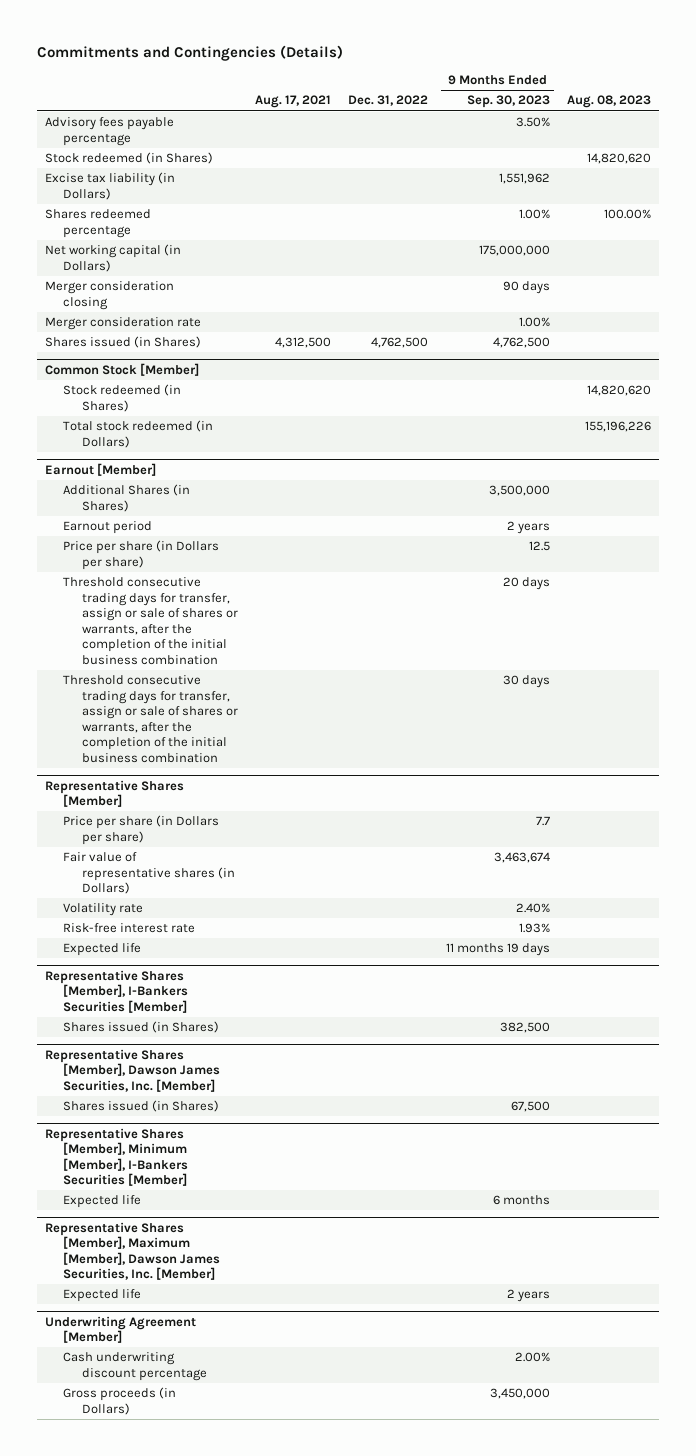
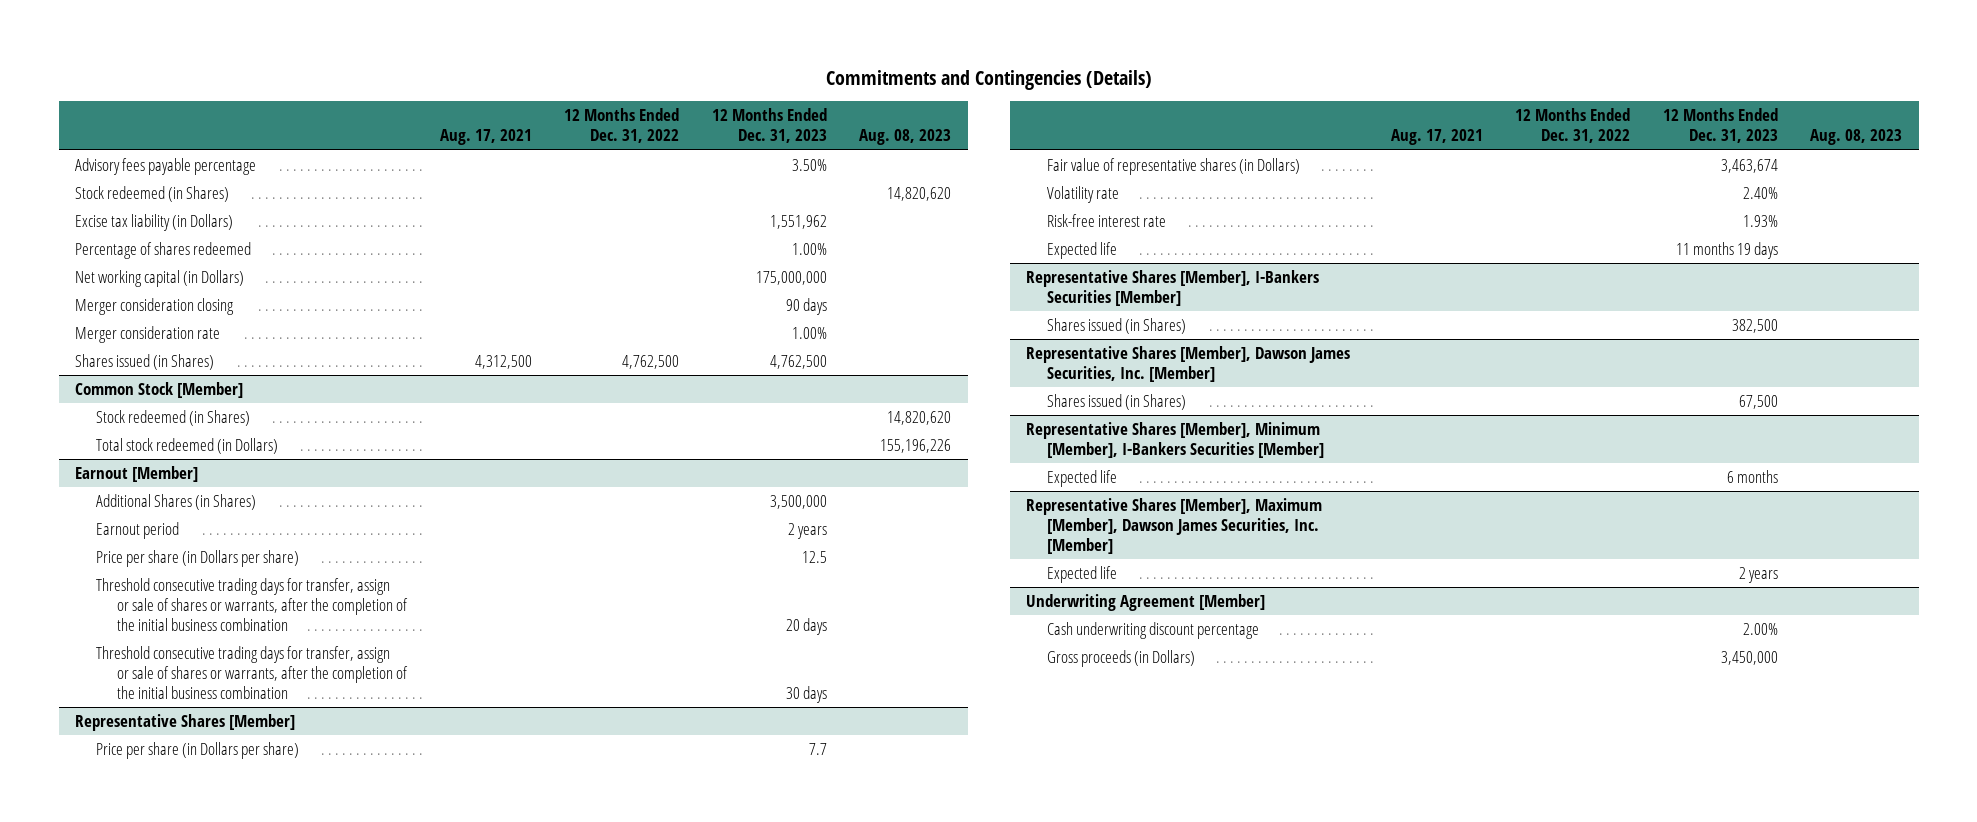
- | Aug. 17, 2021 | Dec. 31, 2022 | 9 Months Ended Sep. 30, 2023 | Aug. 08, 2023
+ | Aug. 17, 2021 | 12 Months Ended Dec. 31, 2022 | 12 Months Ended Dec. 31, 2023 | Aug. 08, 2023
- Shares redeemed percentage | | | 1.00% | 100.00%
+ Percentage of shares redeemed | | | 1.00% |

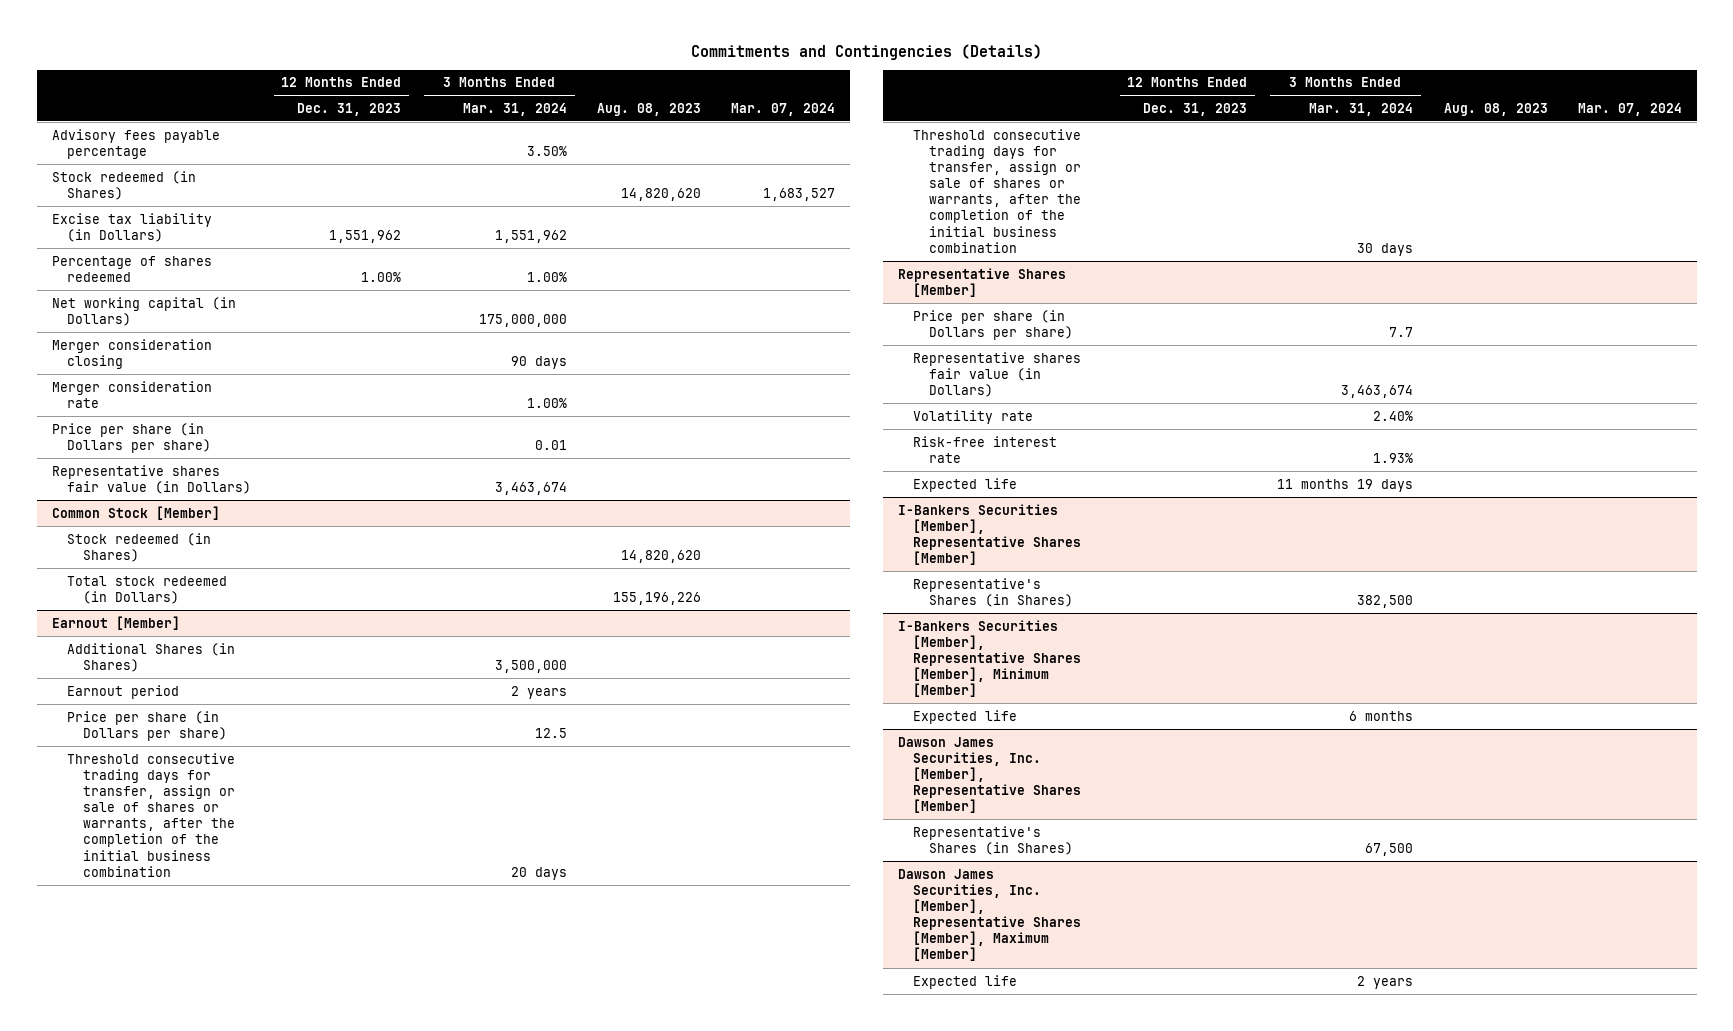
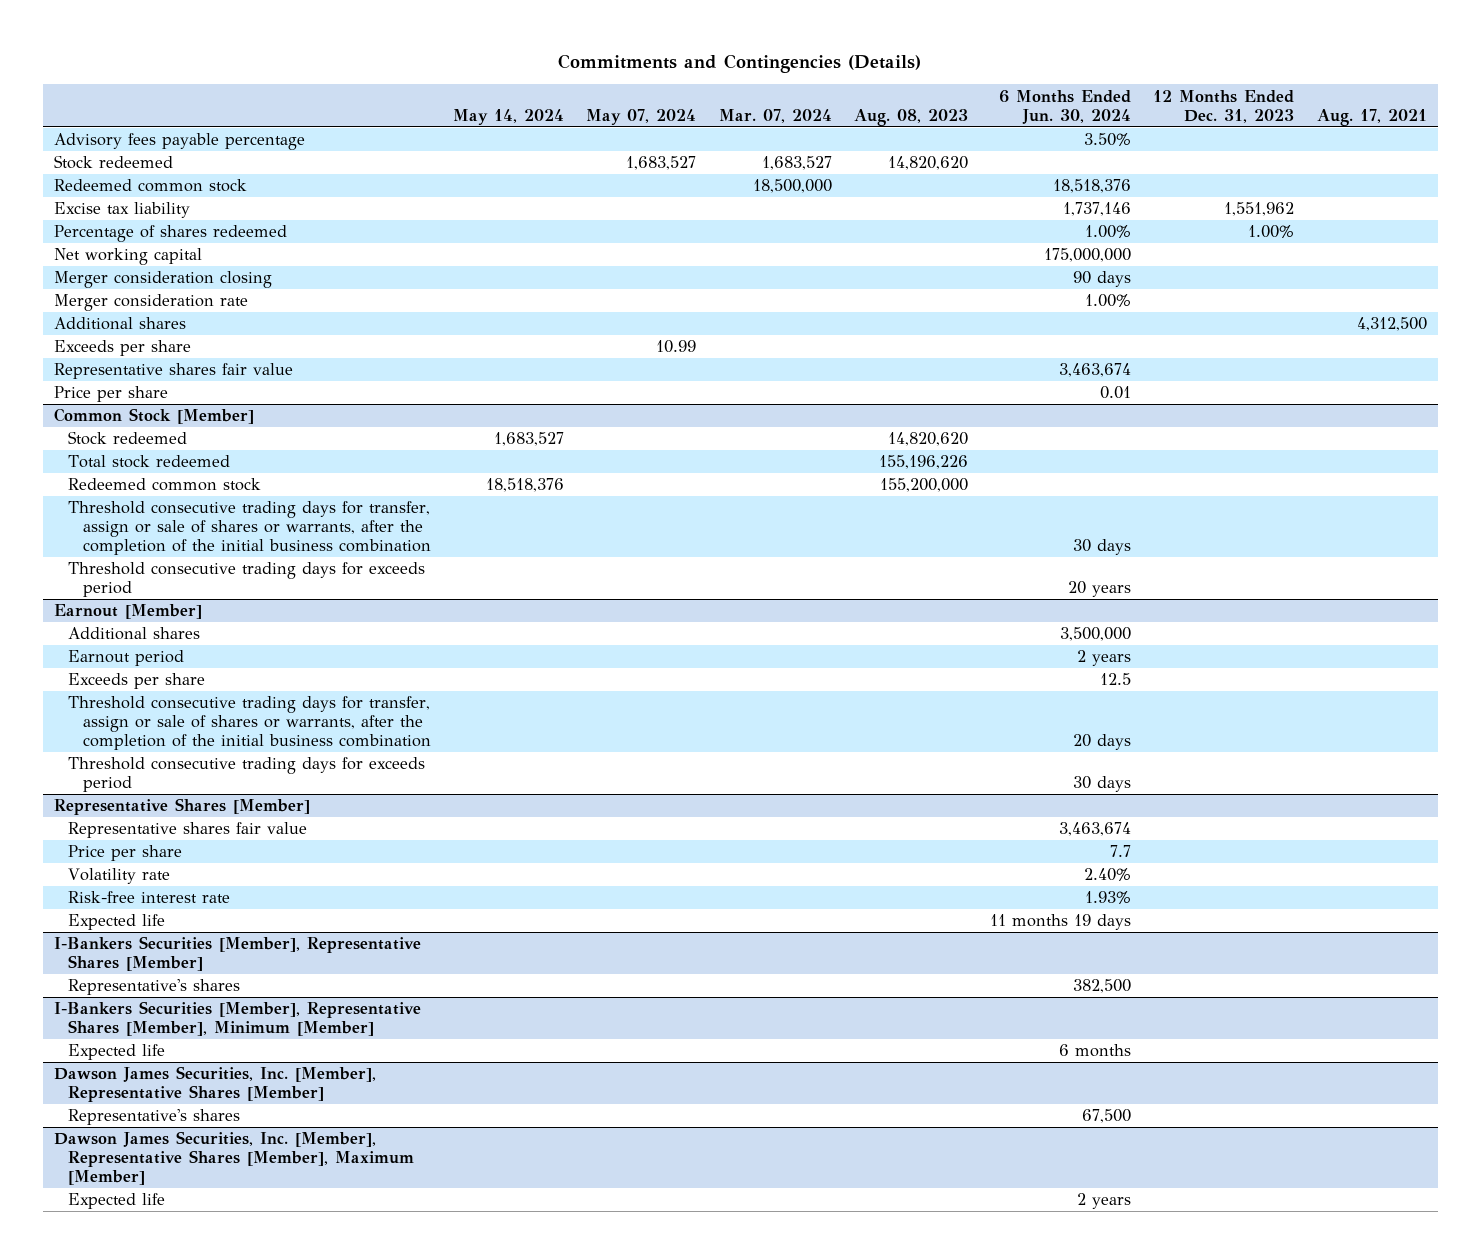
- | 12 Months Ended Dec. 31, 2023 | 3 Months Ended Mar. 31, 2024 | Aug. 08, 2023 | Mar. 07, 2024
+ | May 14, 2024 | May 07, 2024 | Mar. 07, 2024 | Aug. 08, 2023 | 6 Months Ended Jun. 30, 2024 | 12 Months Ended Dec. 31, 2023 | Aug. 17, 2021
- Stock redeemed (in Shares) | | | 14,820,620 | 1,683,527
- Excise tax liability (in Dollars) | 1,551,962 | 1,551,962 | |
+ Stock redeemed | | 1,683,527 | 1,683,527 | 14,820,620 | | |
+ Redeemed common stock | | | 18,500,000 | | 18,518,376 | |
+ Excise tax liability | | | | | 1,737,146 | 1,551,962 |
- Net working capital (in Dollars) | | 175,000,000 | |
+ Net working capital | | | | | 175,000,000 | |
- Price per share (in Dollars per share) | | 0.01 | |
- Representative shares fair value (in Dollars) | | 3,463,674 | |
+ Additional shares | | | | | | | 4,312,500
+ Exceeds per share | | 10.99 | | | | |
+ Representative shares fair value | | | | | 3,463,674 | |
+ Price per share | | | | | 0.01 | |
@ Common Stock [Member]
- Stock redeemed (in Shares) | | | 14,820,620 |
- Total stock redeemed (in Dollars) | | | 155,196,226 |
+ Stock redeemed | 1,683,527 | | | 14,820,620 | | |
+ Total stock redeemed | | | | 155,196,226 | | |
+ Redeemed common stock | 18,518,376 | | | 155,200,000 | | |
+ Threshold consecutive trading days for transfer, assign or sale of shares or warrants, after the completion of the initial business combination | | | | | 30 days | |
+ Threshold consecutive trading days for exceeds period | | | | | 20 years | |
@ Earnout [Member]
- Additional Shares (in Shares) | | 3,500,000 | |
+ Additional shares | | | | | 3,500,000 | |
- Price per share (in Dollars per share) | | 12.5 | |
- Threshold consecutive trading days for transfer, assign or sale of shares or warrants, after the completion of the initial business combination | | 20 days | |
+ Exceeds per share | | | | | 12.5 | |
+ Threshold consecutive trading days for exceeds period | | | | | 30 days | |
@ Representative Shares [Member]
- Price per share (in Dollars per share) | | 7.7 | |
- Representative shares fair value (in Dollars) | | 3,463,674 | |
+ Representative shares fair value | | | | | 3,463,674 | |
+ Price per share | | | | | 7.7 | |
@ I-Bankers Securities [Member], Representative Shares [Member]
- Representative's Shares (in Shares) | | 382,500 | |
+ Representative's shares | | | | | 382,500 | |
@ Dawson James Securities, Inc. [Member], Representative Shares [Member]
- Representative's Shares (in Shares) | | 67,500 | |
+ Representative's shares | | | | | 67,500 | |

